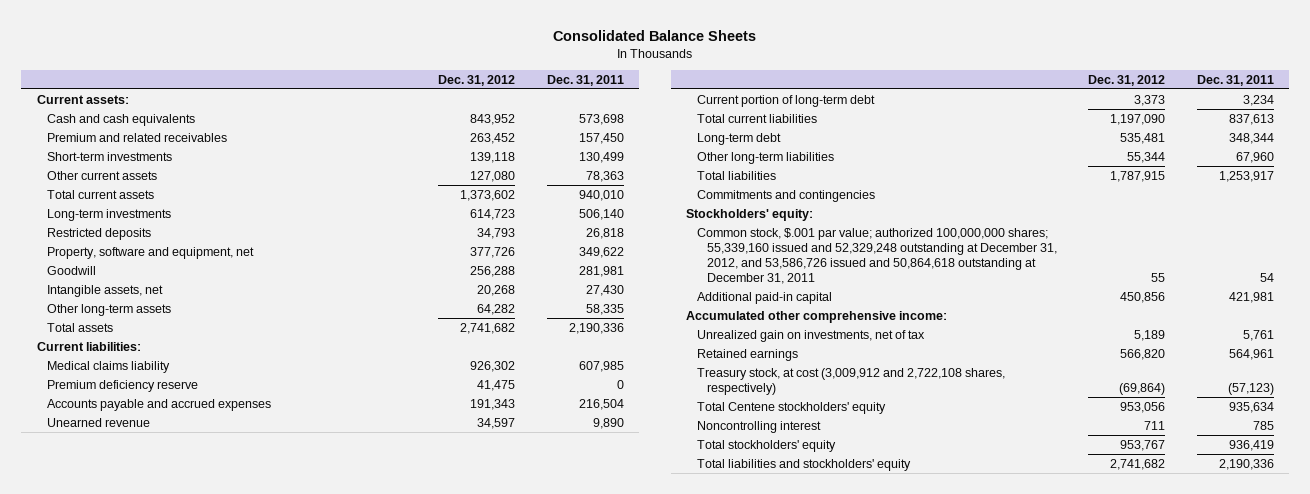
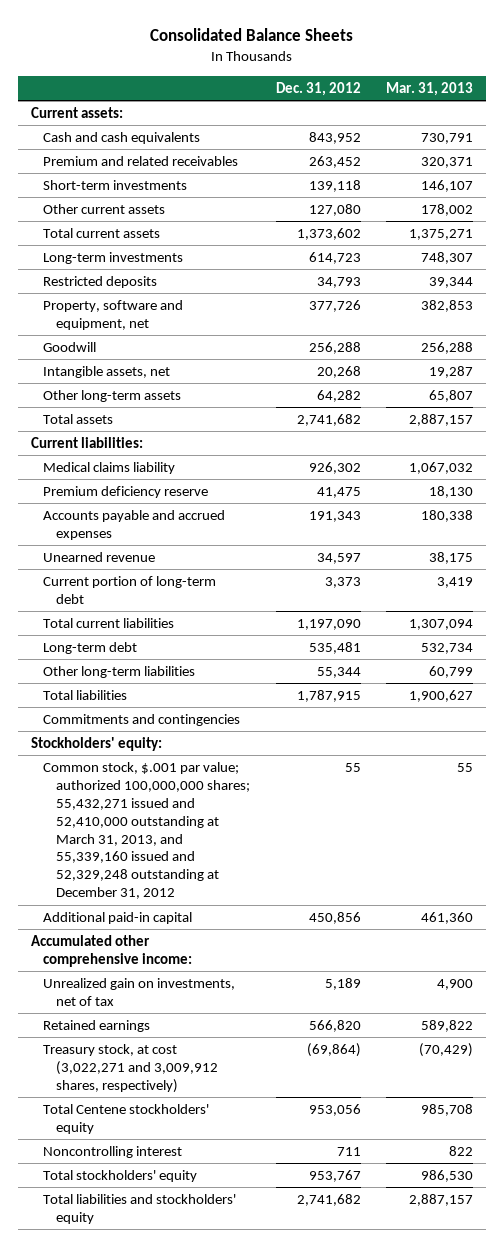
- | Dec. 31, 2012 | Dec. 31, 2011
+ | Dec. 31, 2012 | Mar. 31, 2013
- Common stock, $.001 par value; authorized 100,000,000 shares; 55,339,160 issued and 52,329,248 outstanding at December 31, 2012, and 53,586,726 issued and 50,864,618 outstanding at December 31, 2011 | 55 | 54
+ Common stock, $.001 par value; authorized 100,000,000 shares; 55,432,271 issued and 52,410,000 outstanding at March 31, 2013, and 55,339,160 issued and 52,329,248 outstanding at December 31, 2012 | 55 | 55
- Treasury stock, at cost (3,009,912 and 2,722,108 shares, respectively) | (69,864) | (57,123)
+ Treasury stock, at cost (3,022,271 and 3,009,912 shares, respectively) | (69,864) | (70,429)

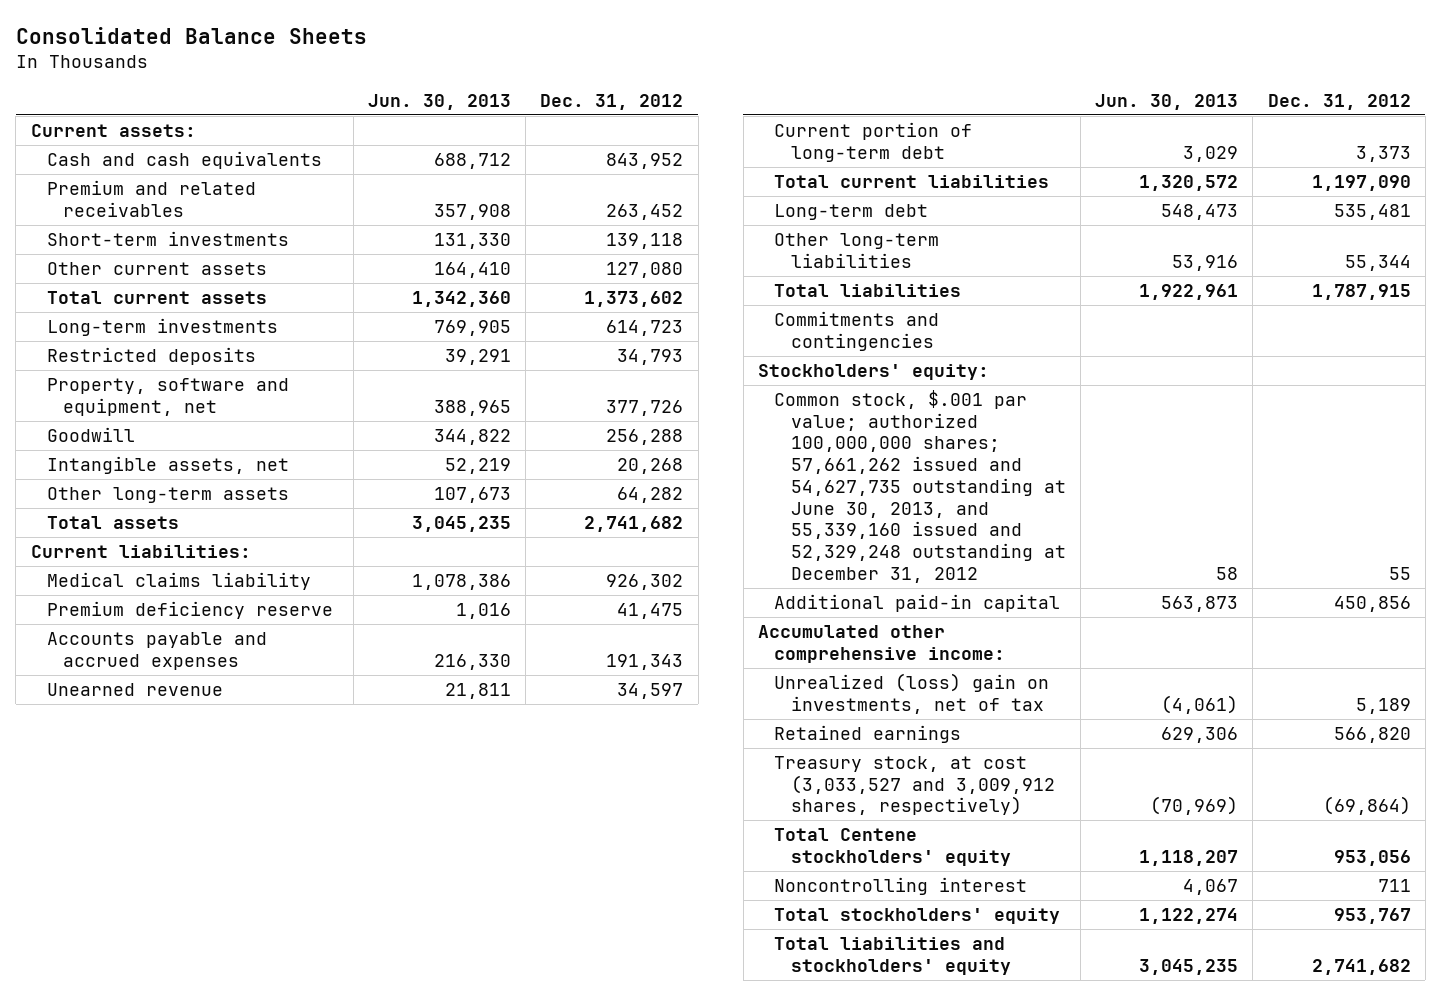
- | Dec. 31, 2012 | Mar. 31, 2013
+ | Jun. 30, 2013 | Dec. 31, 2012
- Common stock, $.001 par value; authorized 100,000,000 shares; 55,432,271 issued and 52,410,000 outstanding at March 31, 2013, and 55,339,160 issued and 52,329,248 outstanding at December 31, 2012 | 55 | 55
+ Common stock, $.001 par value; authorized 100,000,000 shares; 57,661,262 issued and 54,627,735 outstanding at June 30, 2013, and 55,339,160 issued and 52,329,248 outstanding at December 31, 2012 | 58 | 55
- Unrealized gain on investments, net of tax | 5,189 | 4,900
+ Unrealized (loss) gain on investments, net of tax | (4,061) | 5,189
- Treasury stock, at cost (3,022,271 and 3,009,912 shares, respectively) | (69,864) | (70,429)
+ Treasury stock, at cost (3,033,527 and 3,009,912 shares, respectively) | (70,969) | (69,864)

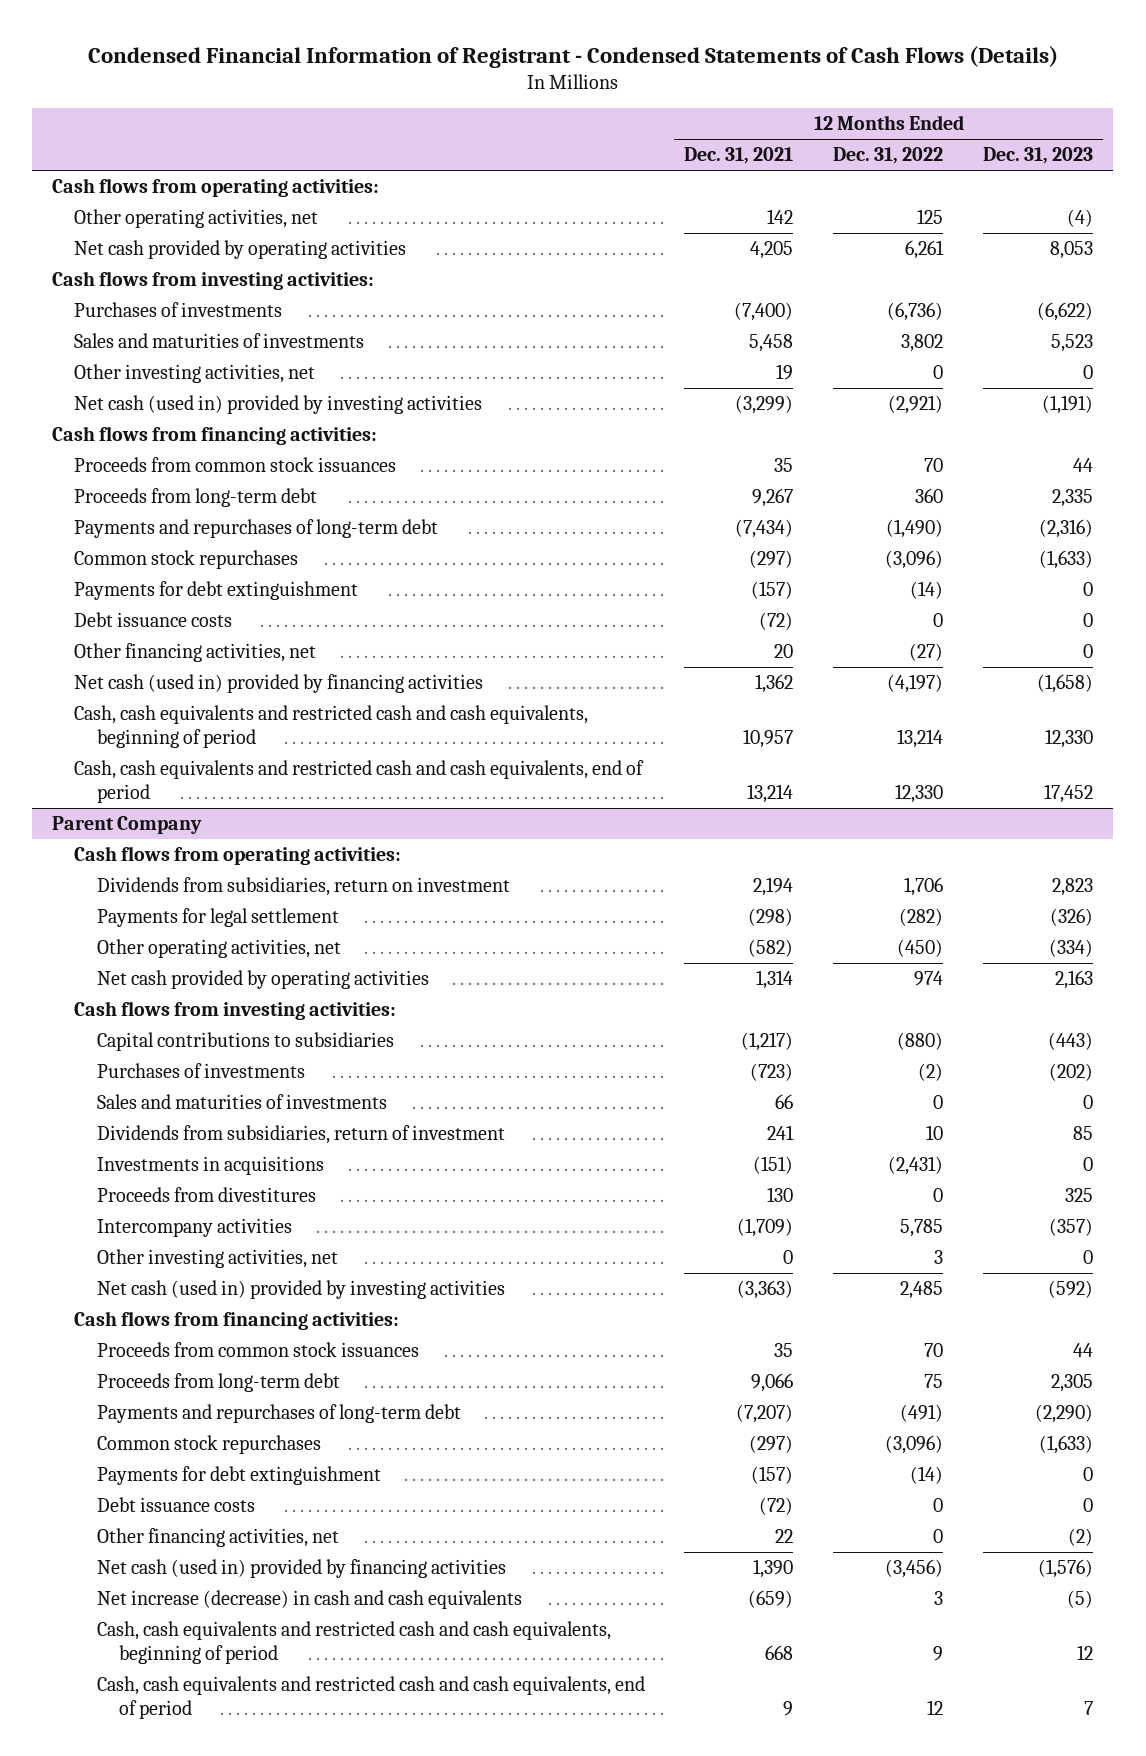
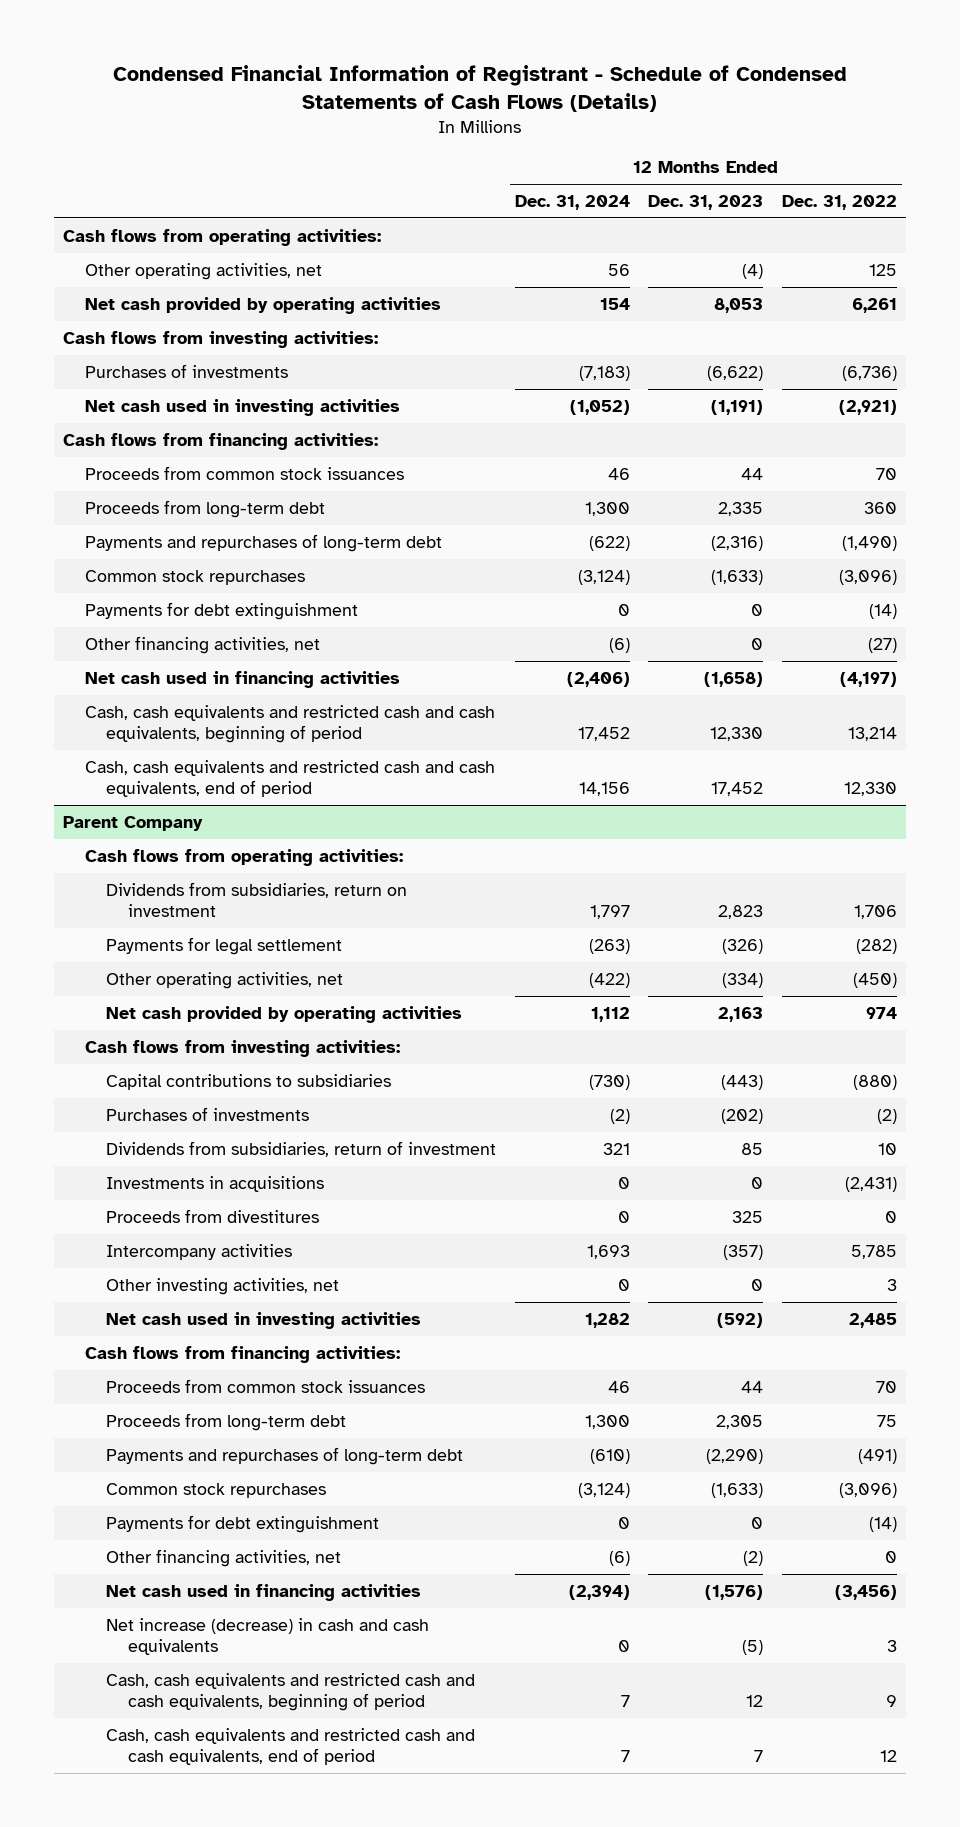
- Condensed Financial Information of Registrant - Condensed Statements of Cash Flows (Details)
+ Condensed Financial Information of Registrant - Schedule of Condensed Statements of Cash Flows (Details)
- | 12 Months Ended Dec. 31, 2021 | 12 Months Ended Dec. 31, 2022 | 12 Months Ended Dec. 31, 2023
+ | 12 Months Ended Dec. 31, 2024 | 12 Months Ended Dec. 31, 2023 | 12 Months Ended Dec. 31, 2022
- Sales and maturities of investments | 5,458 | 3,802 | 5,523
- Other investing activities, net | 19 | 0 | 0
- Net cash (used in) provided by investing activities | (3,299) | (2,921) | (1,191)
+ Net cash used in investing activities | (1,052) | (1,191) | (2,921)
- Debt issuance costs | (72) | 0 | 0
- Net cash (used in) provided by financing activities | 1,362 | (4,197) | (1,658)
+ Net cash used in financing activities | (2,406) | (1,658) | (4,197)
@ Parent Company
- Sales and maturities of investments | 66 | 0 | 0
- Net cash (used in) provided by investing activities | (3,363) | 2,485 | (592)
+ Net cash used in investing activities | 1,282 | (592) | 2,485
- Debt issuance costs | (72) | 0 | 0
- Net cash (used in) provided by financing activities | 1,390 | (3,456) | (1,576)
+ Net cash used in financing activities | (2,394) | (1,576) | (3,456)

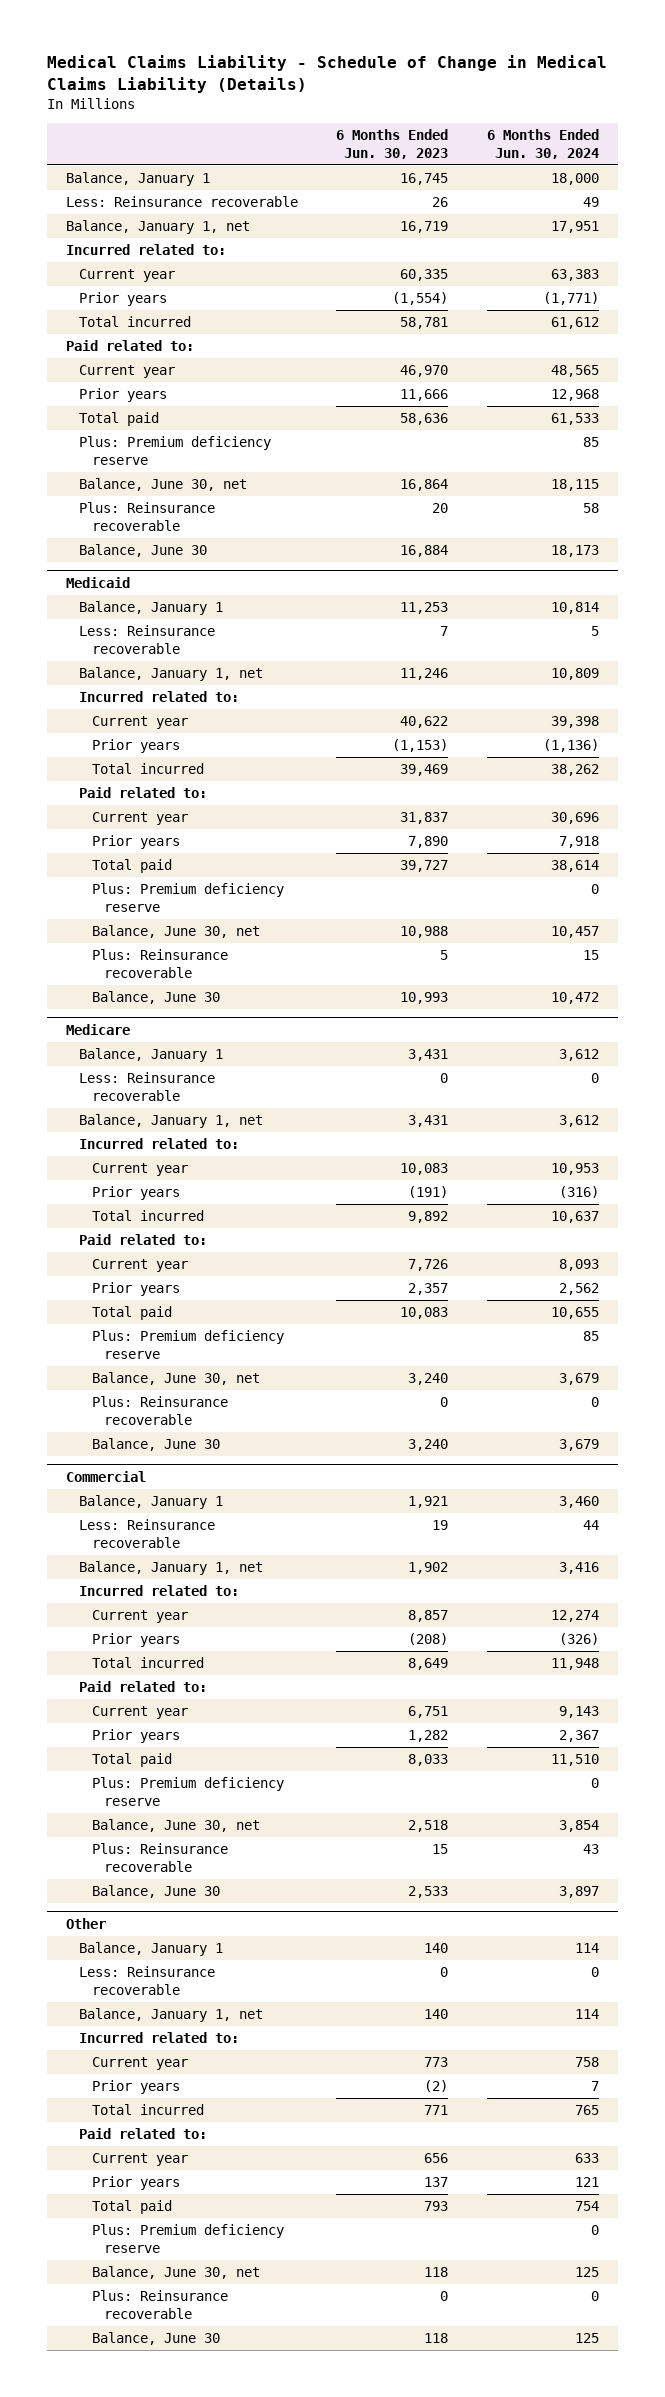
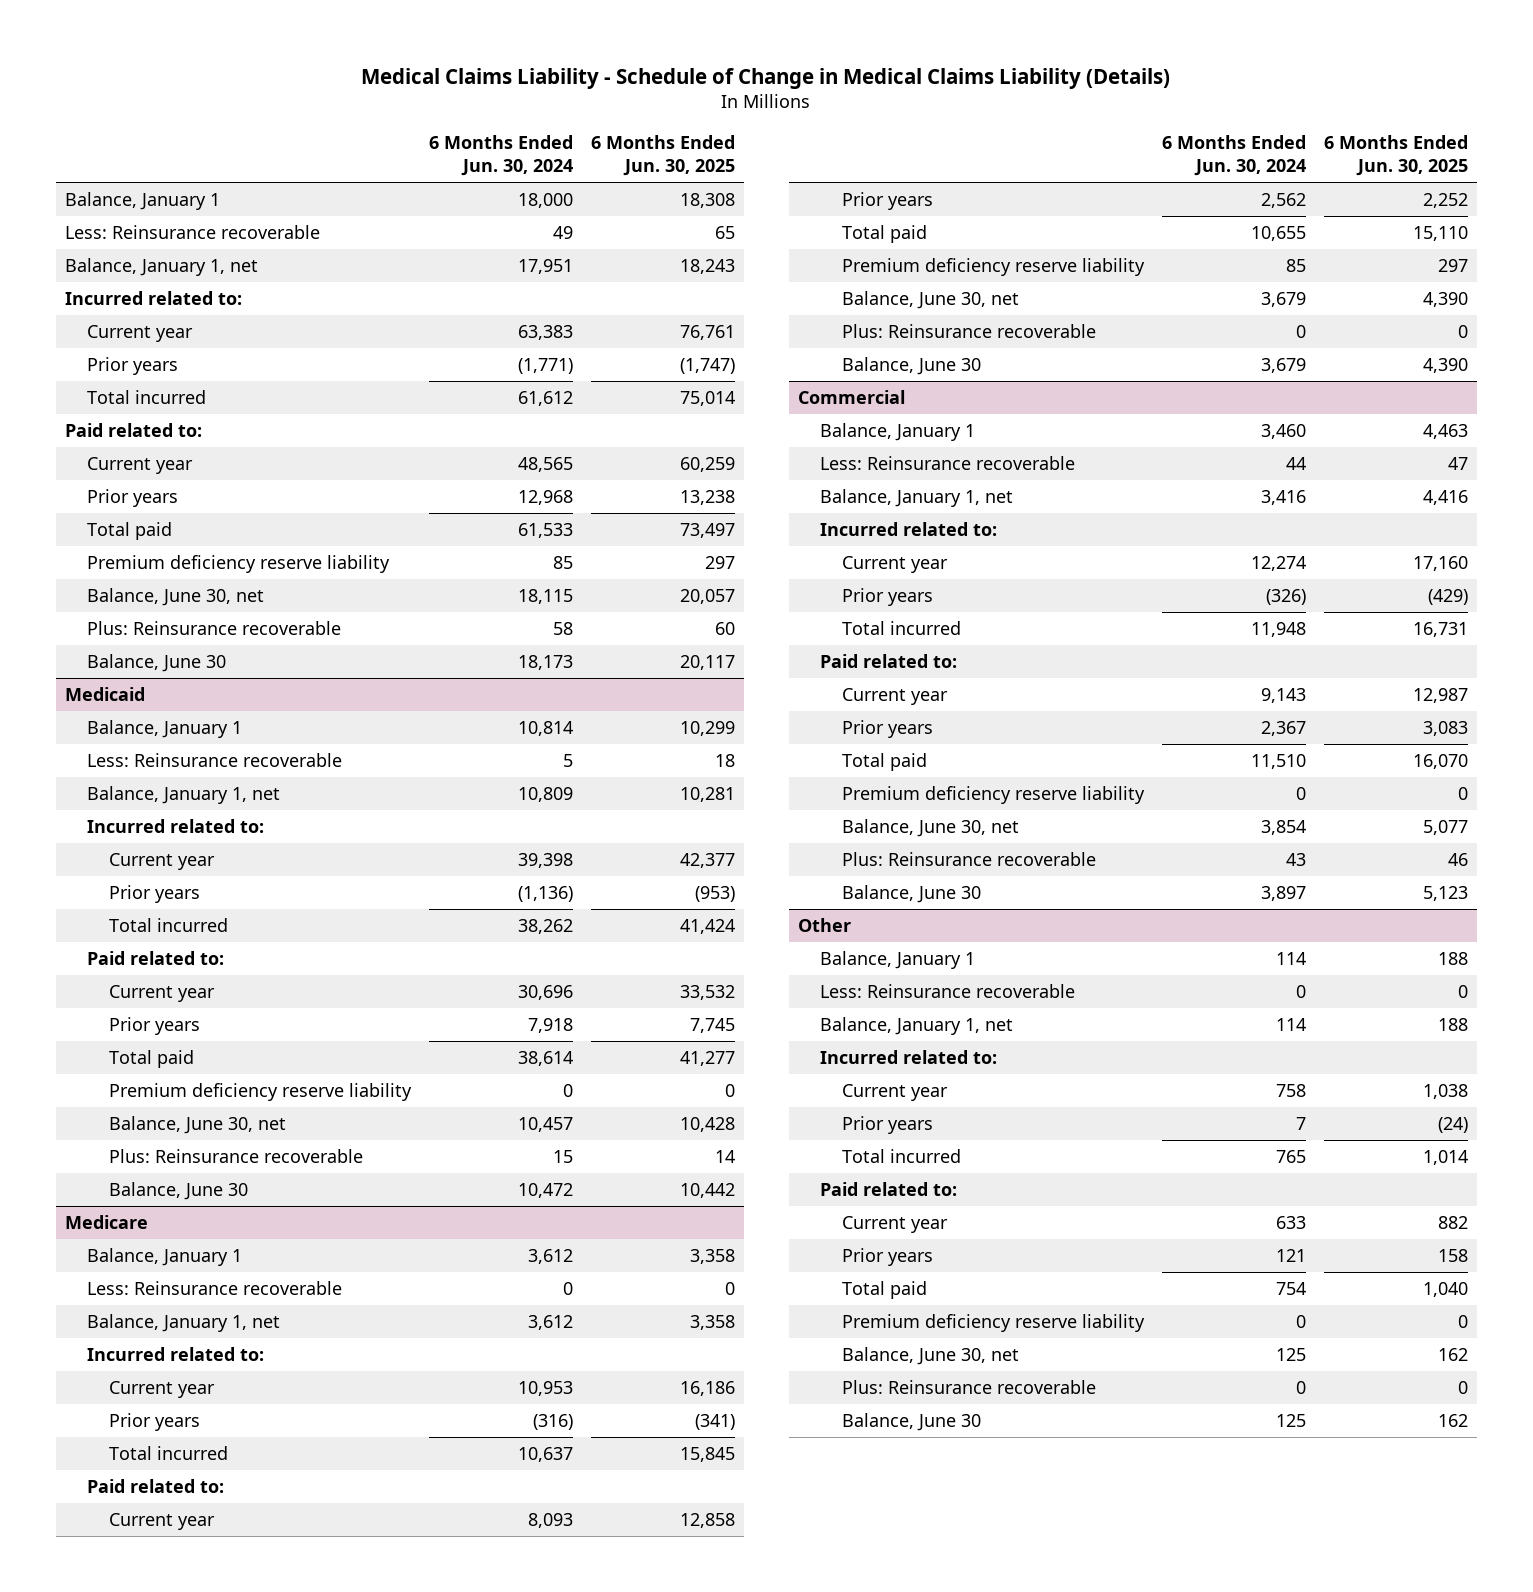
- | 6 Months Ended Jun. 30, 2023 | 6 Months Ended Jun. 30, 2024
+ | 6 Months Ended Jun. 30, 2024 | 6 Months Ended Jun. 30, 2025
- Plus: Premium deficiency reserve | | 85
+ Premium deficiency reserve liability | 85 | 297
@ Medicaid
- Plus: Premium deficiency reserve | | 0
+ Premium deficiency reserve liability | 0 | 0
@ Medicare
- Plus: Premium deficiency reserve | | 85
+ Premium deficiency reserve liability | 85 | 297
@ Commercial
- Plus: Premium deficiency reserve | | 0
+ Premium deficiency reserve liability | 0 | 0
@ Other
- Plus: Premium deficiency reserve | | 0
+ Premium deficiency reserve liability | 0 | 0

